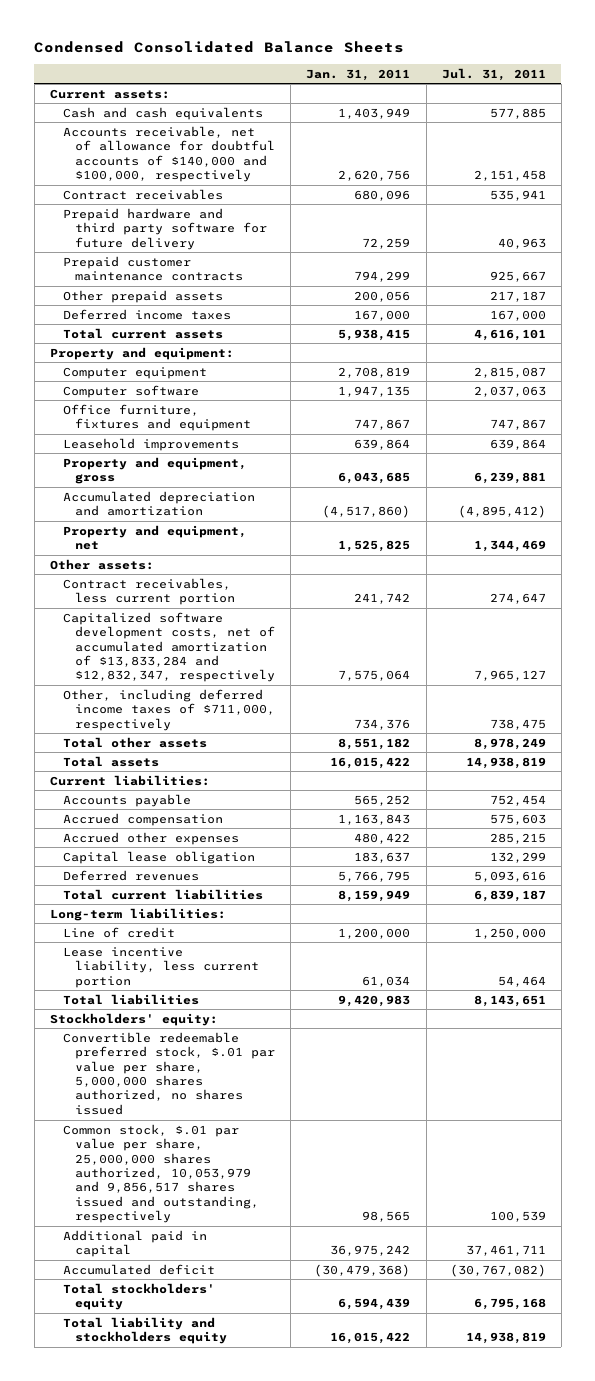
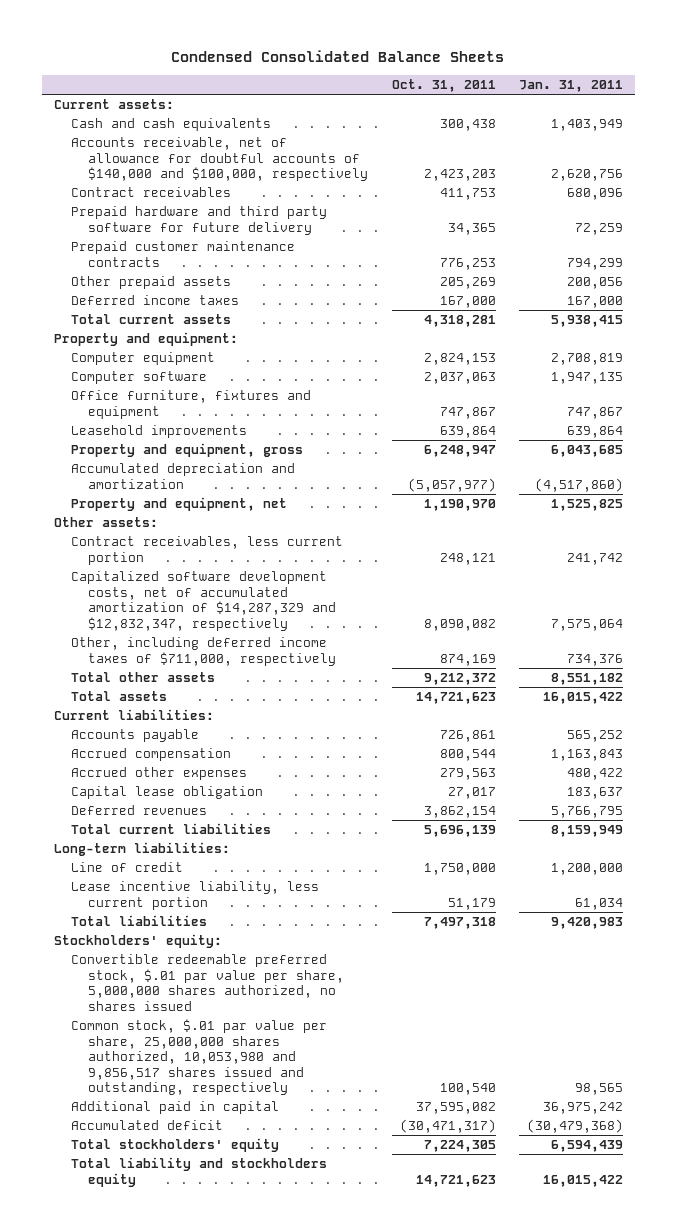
- | Jan. 31, 2011 | Jul. 31, 2011
+ | Oct. 31, 2011 | Jan. 31, 2011
- Capitalized software development costs, net of accumulated amortization of $13,833,284 and $12,832,347, respectively | 7,575,064 | 7,965,127
+ Capitalized software development costs, net of accumulated amortization of $14,287,329 and $12,832,347, respectively | 8,090,082 | 7,575,064
- Common stock, $.01 par value per share, 25,000,000 shares authorized, 10,053,979 and 9,856,517 shares issued and outstanding, respectively | 98,565 | 100,539
+ Common stock, $.01 par value per share, 25,000,000 shares authorized, 10,053,980 and 9,856,517 shares issued and outstanding, respectively | 100,540 | 98,565

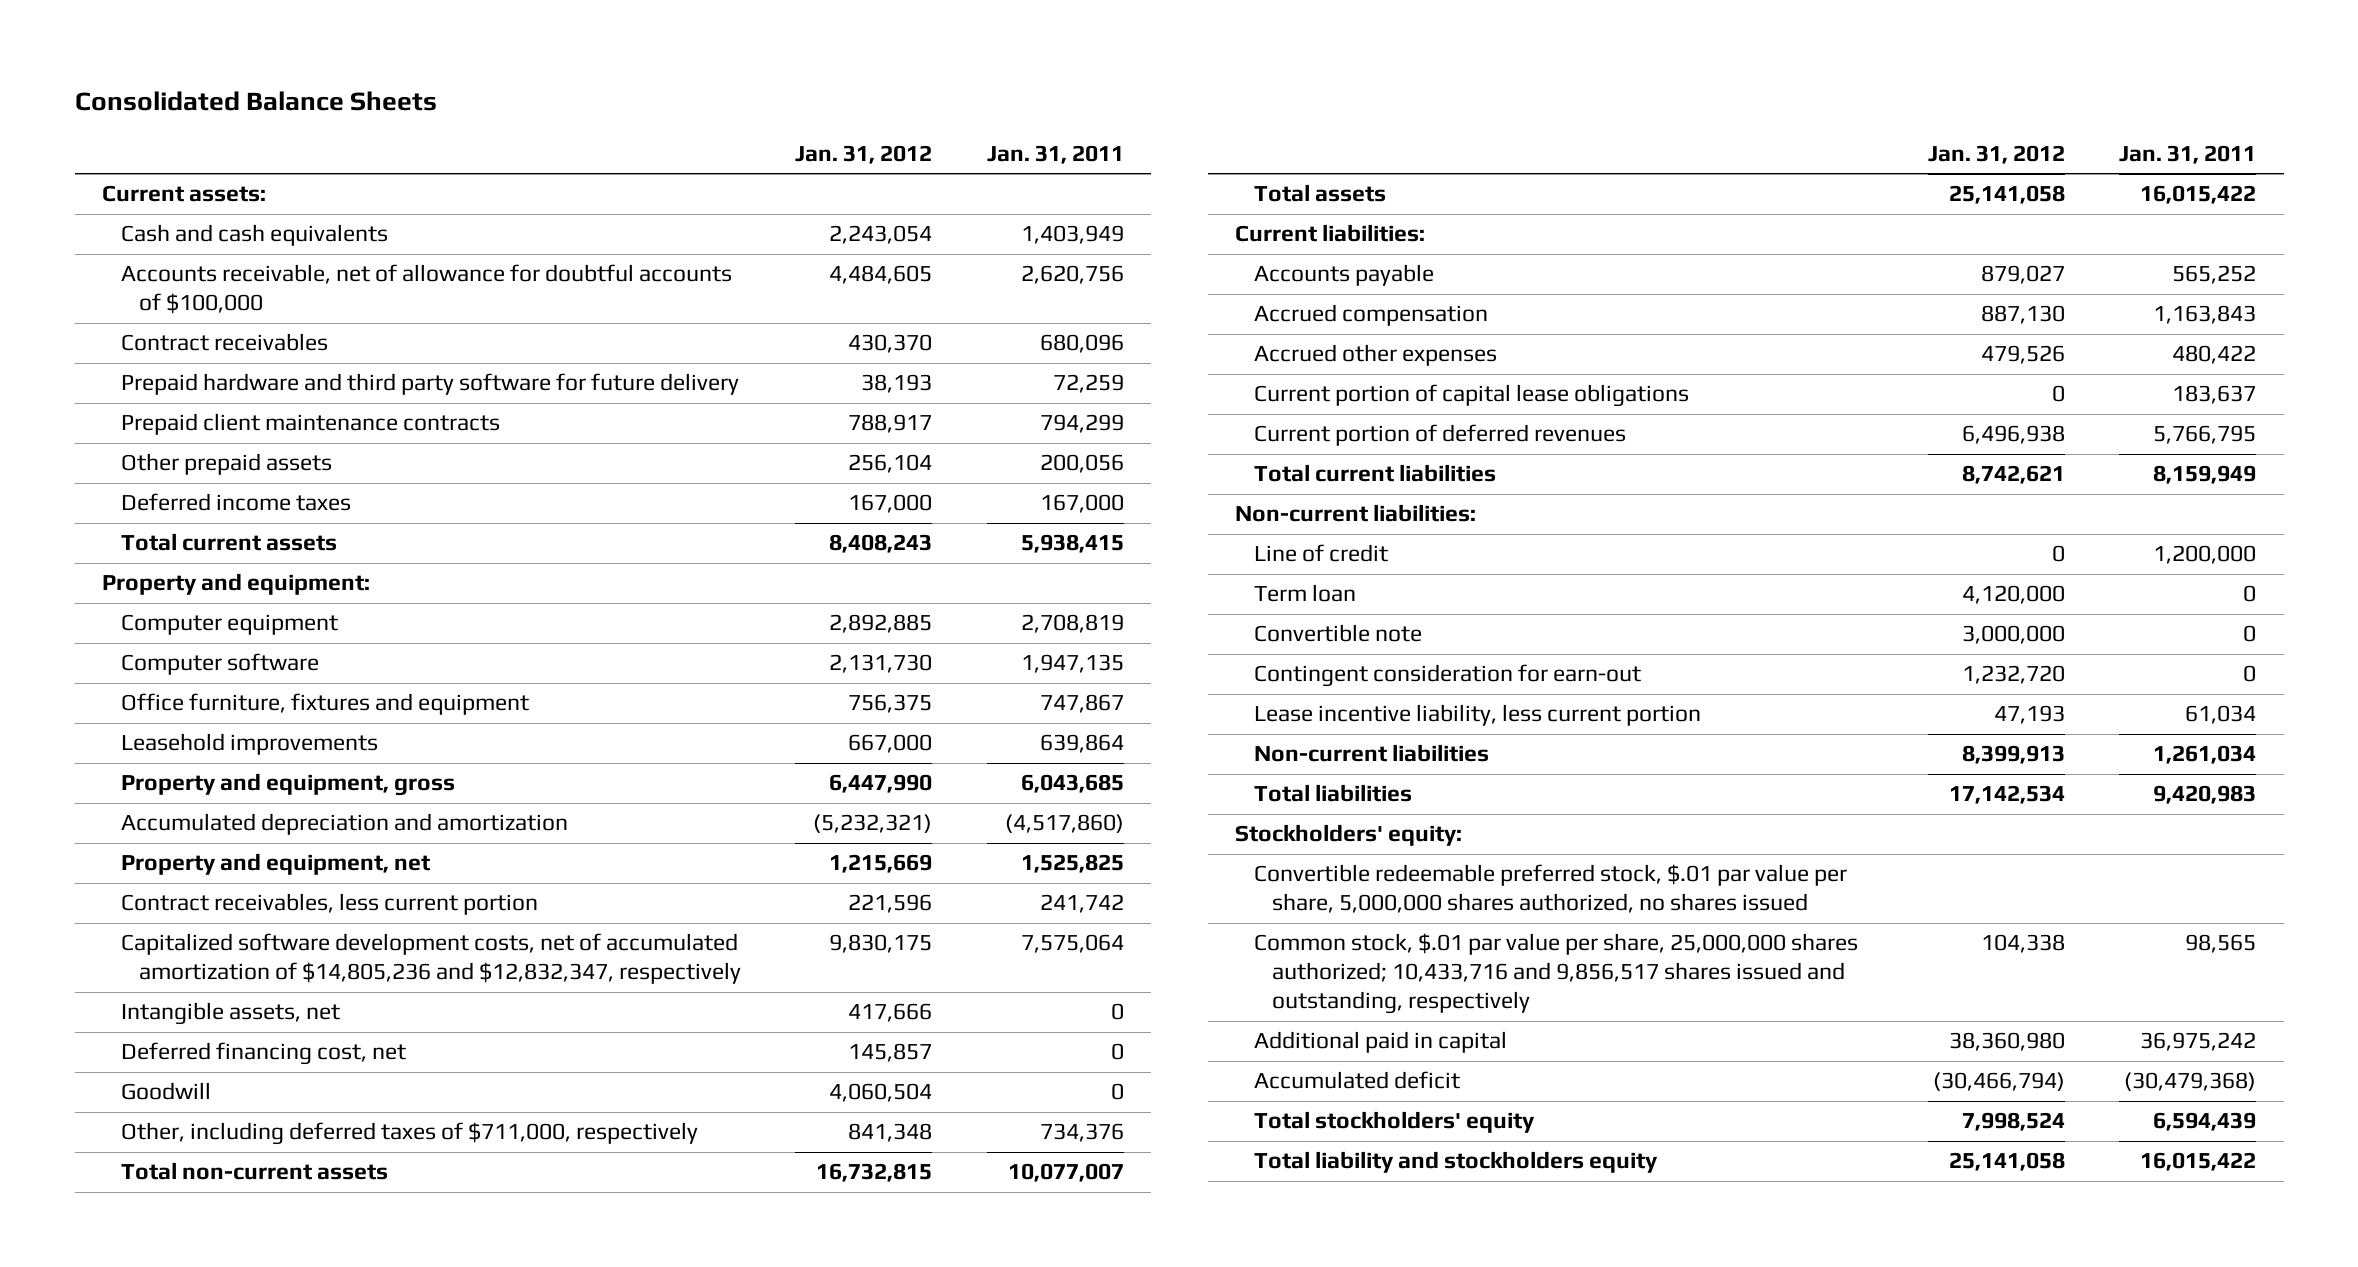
- Condensed Consolidated Balance Sheets
+ Consolidated Balance Sheets
- | Oct. 31, 2011 | Jan. 31, 2011
+ | Jan. 31, 2012 | Jan. 31, 2011
- Accounts receivable, net of allowance for doubtful accounts of $140,000 and $100,000, respectively | 2,423,203 | 2,620,756
+ Accounts receivable, net of allowance for doubtful accounts of $100,000 | 4,484,605 | 2,620,756
- Prepaid customer maintenance contracts | 776,253 | 794,299
+ Prepaid client maintenance contracts | 788,917 | 794,299
- Other assets:
- Capitalized software development costs, net of accumulated amortization of $14,287,329 and $12,832,347, respectively | 8,090,082 | 7,575,064
- Other, including deferred income taxes of $711,000, respectively | 874,169 | 734,376
- Total other assets | 9,212,372 | 8,551,182
+ Capitalized software development costs, net of accumulated amortization of $14,805,236 and $12,832,347, respectively | 9,830,175 | 7,575,064
+ Intangible assets, net | 417,666 | 0
+ Deferred financing cost, net | 145,857 | 0
+ Goodwill | 4,060,504 | 0
+ Other, including deferred taxes of $711,000, respectively | 841,348 | 734,376
+ Total non-current assets | 16,732,815 | 10,077,007
- Capital lease obligation | 27,017 | 183,637
- Deferred revenues | 3,862,154 | 5,766,795
+ Current portion of capital lease obligations | 0 | 183,637
+ Current portion of deferred revenues | 6,496,938 | 5,766,795
- Long-term liabilities:
+ Non-current liabilities:
+ Term loan | 4,120,000 | 0
+ Convertible note | 3,000,000 | 0
+ Contingent consideration for earn-out | 1,232,720 | 0
+ Non-current liabilities | 8,399,913 | 1,261,034
- Common stock, $.01 par value per share, 25,000,000 shares authorized, 10,053,980 and 9,856,517 shares issued and outstanding, respectively | 100,540 | 98,565
+ Common stock, $.01 par value per share, 25,000,000 shares authorized; 10,433,716 and 9,856,517 shares issued and outstanding, respectively | 104,338 | 98,565

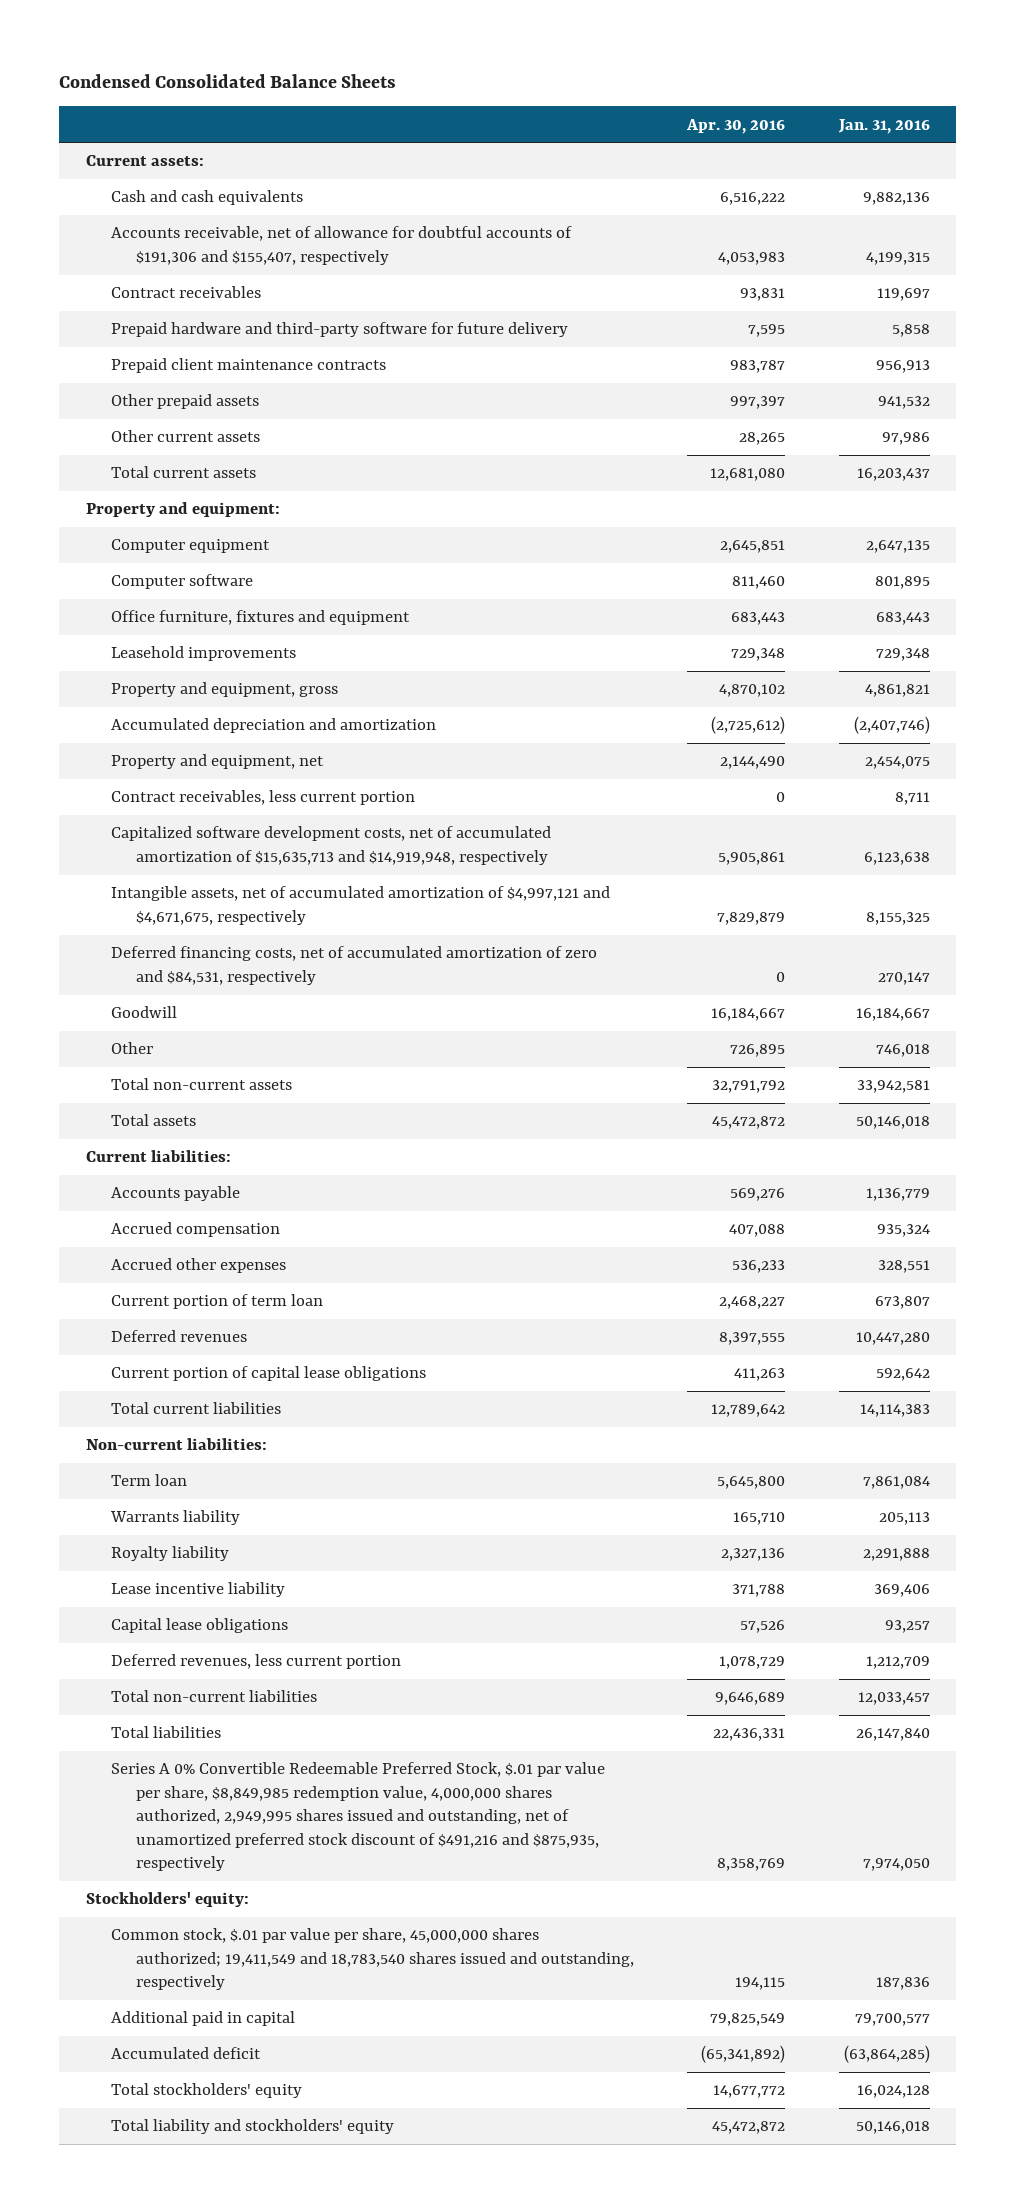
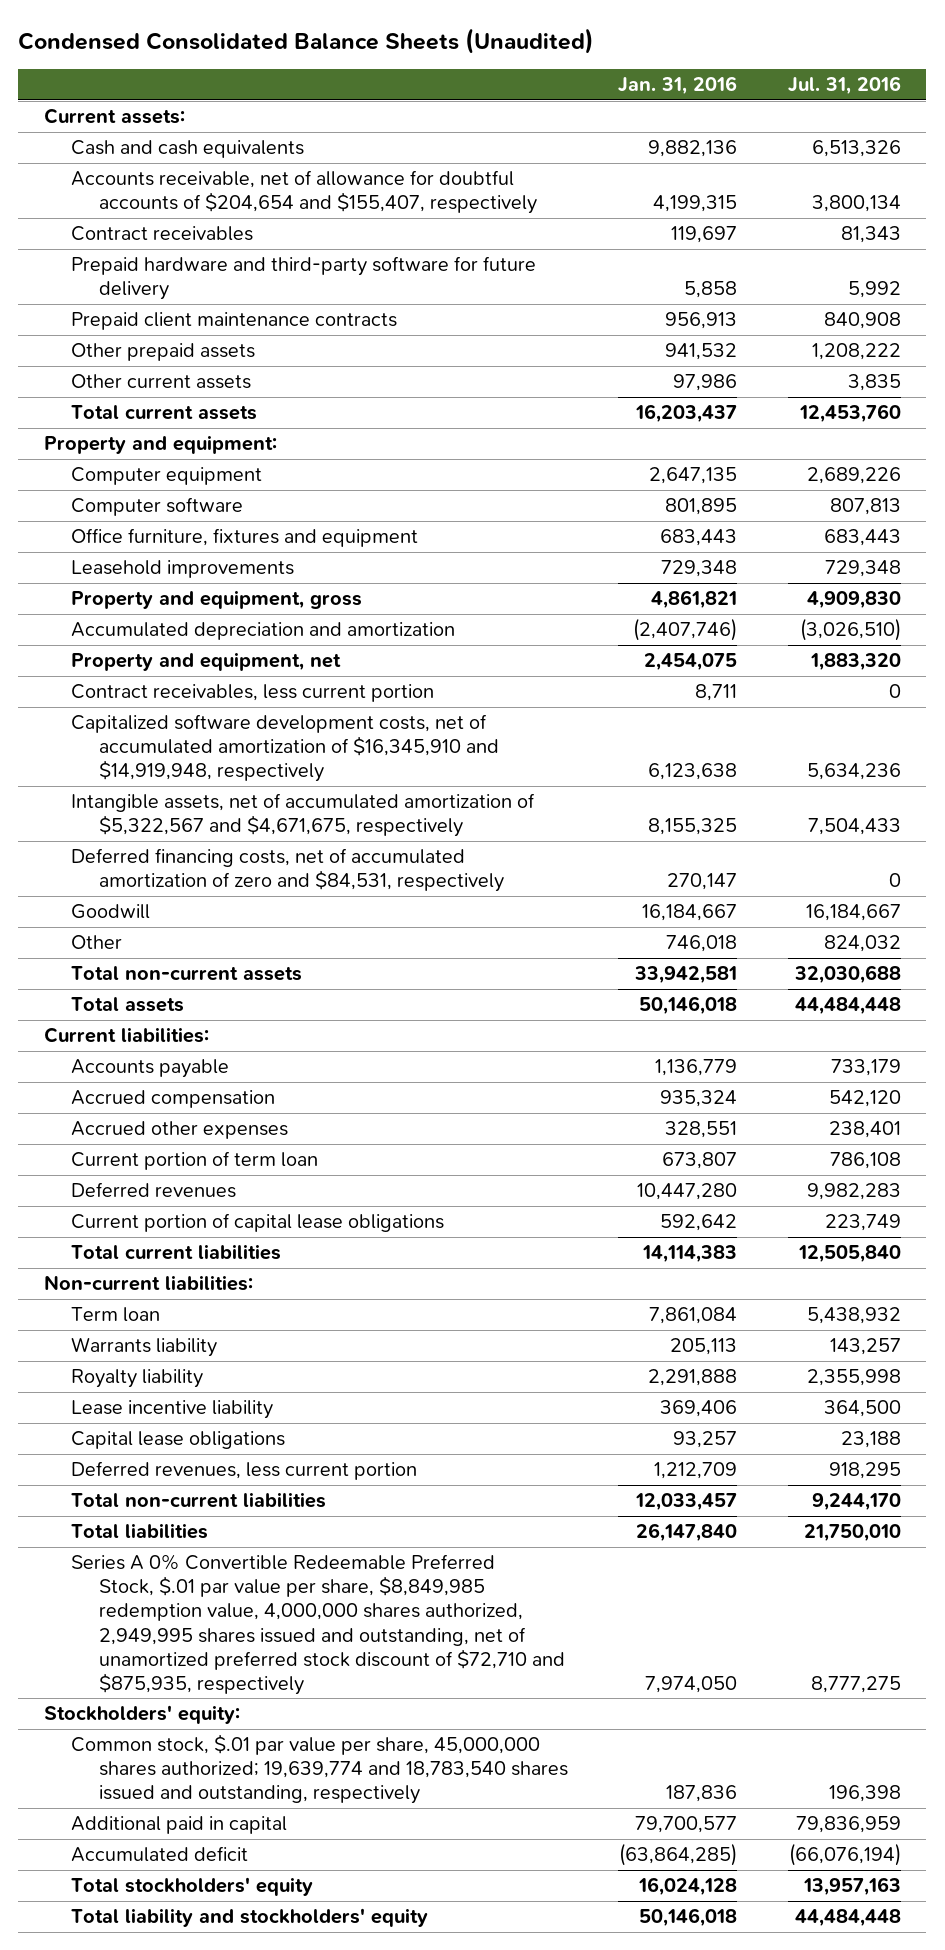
- Condensed Consolidated Balance Sheets
+ Condensed Consolidated Balance Sheets (Unaudited)
- | Apr. 30, 2016 | Jan. 31, 2016
+ | Jan. 31, 2016 | Jul. 31, 2016
- Accounts receivable, net of allowance for doubtful accounts of $191,306 and $155,407, respectively | 4,053,983 | 4,199,315
+ Accounts receivable, net of allowance for doubtful accounts of $204,654 and $155,407, respectively | 4,199,315 | 3,800,134
- Capitalized software development costs, net of accumulated amortization of $15,635,713 and $14,919,948, respectively | 5,905,861 | 6,123,638
- Intangible assets, net of accumulated amortization of $4,997,121 and $4,671,675, respectively | 7,829,879 | 8,155,325
+ Capitalized software development costs, net of accumulated amortization of $16,345,910 and $14,919,948, respectively | 6,123,638 | 5,634,236
+ Intangible assets, net of accumulated amortization of $5,322,567 and $4,671,675, respectively | 8,155,325 | 7,504,433
- Series A 0% Convertible Redeemable Preferred Stock, $.01 par value per share, $8,849,985 redemption value, 4,000,000 shares authorized, 2,949,995 shares issued and outstanding, net of unamortized preferred stock discount of $491,216 and $875,935, respectively | 8,358,769 | 7,974,050
+ Series A 0% Convertible Redeemable Preferred Stock, $.01 par value per share, $8,849,985 redemption value, 4,000,000 shares authorized, 2,949,995 shares issued and outstanding, net of unamortized preferred stock discount of $72,710 and $875,935, respectively | 7,974,050 | 8,777,275
- Common stock, $.01 par value per share, 45,000,000 shares authorized; 19,411,549 and 18,783,540 shares issued and outstanding, respectively | 194,115 | 187,836
+ Common stock, $.01 par value per share, 45,000,000 shares authorized; 19,639,774 and 18,783,540 shares issued and outstanding, respectively | 187,836 | 196,398

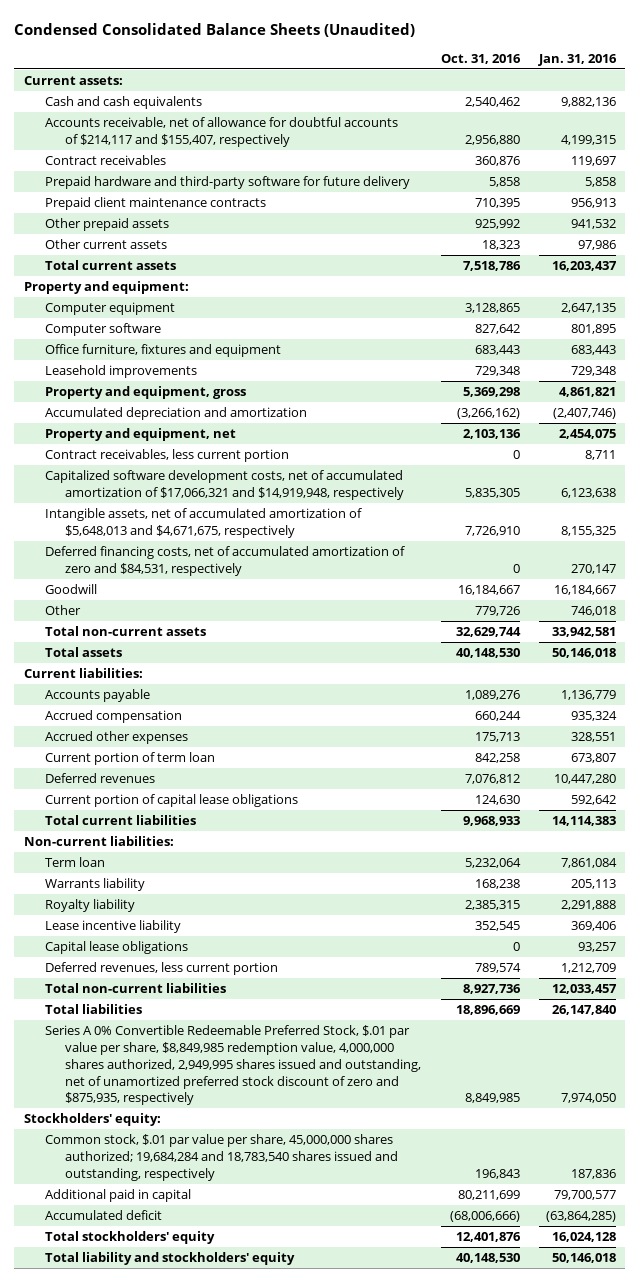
- | Jan. 31, 2016 | Jul. 31, 2016
+ | Oct. 31, 2016 | Jan. 31, 2016
- Accounts receivable, net of allowance for doubtful accounts of $204,654 and $155,407, respectively | 4,199,315 | 3,800,134
+ Accounts receivable, net of allowance for doubtful accounts of $214,117 and $155,407, respectively | 2,956,880 | 4,199,315
- Capitalized software development costs, net of accumulated amortization of $16,345,910 and $14,919,948, respectively | 6,123,638 | 5,634,236
- Intangible assets, net of accumulated amortization of $5,322,567 and $4,671,675, respectively | 8,155,325 | 7,504,433
+ Capitalized software development costs, net of accumulated amortization of $17,066,321 and $14,919,948, respectively | 5,835,305 | 6,123,638
+ Intangible assets, net of accumulated amortization of $5,648,013 and $4,671,675, respectively | 7,726,910 | 8,155,325
- Series A 0% Convertible Redeemable Preferred Stock, $.01 par value per share, $8,849,985 redemption value, 4,000,000 shares authorized, 2,949,995 shares issued and outstanding, net of unamortized preferred stock discount of $72,710 and $875,935, respectively | 7,974,050 | 8,777,275
+ Series A 0% Convertible Redeemable Preferred Stock, $.01 par value per share, $8,849,985 redemption value, 4,000,000 shares authorized, 2,949,995 shares issued and outstanding, net of unamortized preferred stock discount of zero and $875,935, respectively | 8,849,985 | 7,974,050
- Common stock, $.01 par value per share, 45,000,000 shares authorized; 19,639,774 and 18,783,540 shares issued and outstanding, respectively | 187,836 | 196,398
+ Common stock, $.01 par value per share, 45,000,000 shares authorized; 19,684,284 and 18,783,540 shares issued and outstanding, respectively | 196,843 | 187,836

